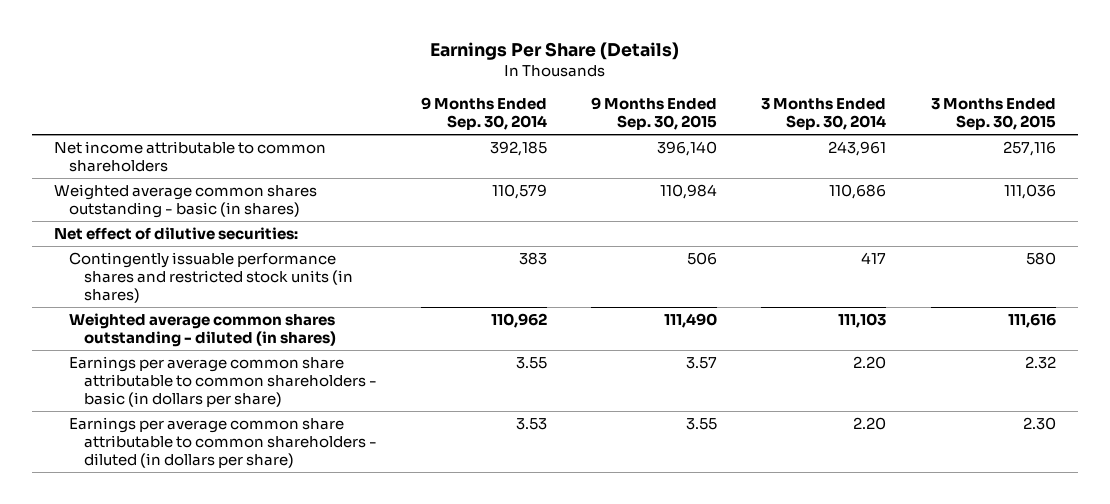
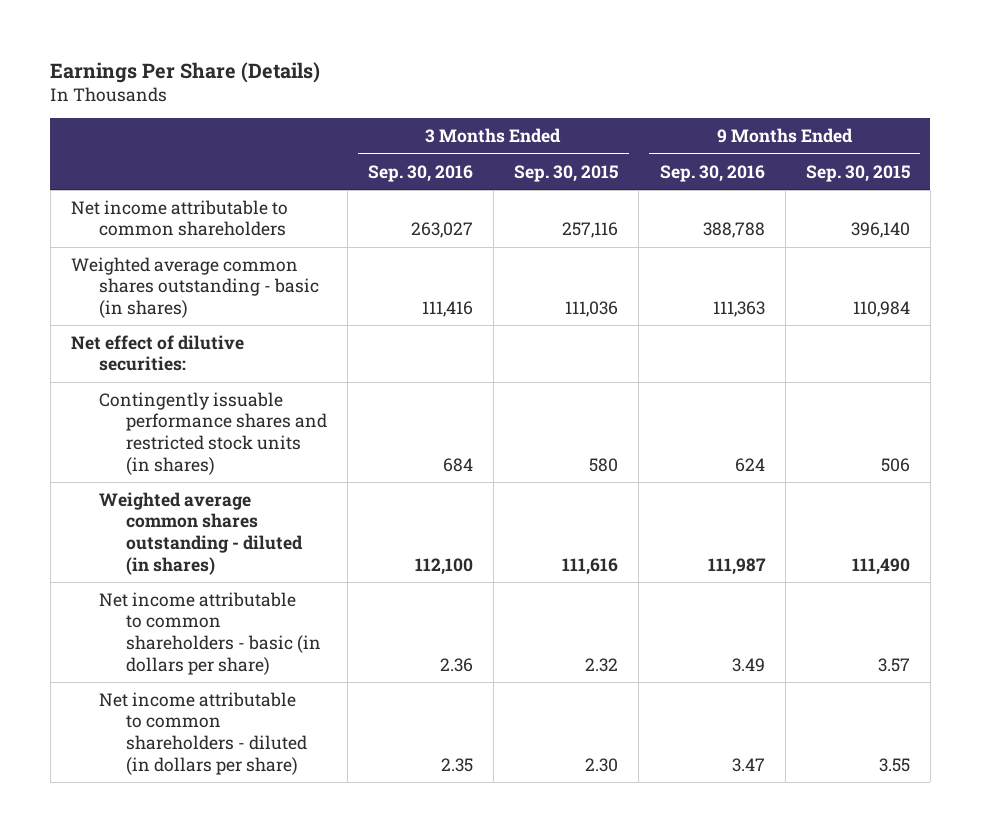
- | 9 Months Ended Sep. 30, 2014 | 9 Months Ended Sep. 30, 2015 | 3 Months Ended Sep. 30, 2014 | 3 Months Ended Sep. 30, 2015
+ | 3 Months Ended Sep. 30, 2016 | 3 Months Ended Sep. 30, 2015 | 9 Months Ended Sep. 30, 2016 | 9 Months Ended Sep. 30, 2015
- Earnings per average common share attributable to common shareholders - basic (in dollars per share) | 3.55 | 3.57 | 2.20 | 2.32
- Earnings per average common share attributable to common shareholders - diluted (in dollars per share) | 3.53 | 3.55 | 2.20 | 2.30
+ Net income attributable to common shareholders - basic (in dollars per share) | 2.36 | 2.32 | 3.49 | 3.57
+ Net income attributable to common shareholders - diluted (in dollars per share) | 2.35 | 2.30 | 3.47 | 3.55

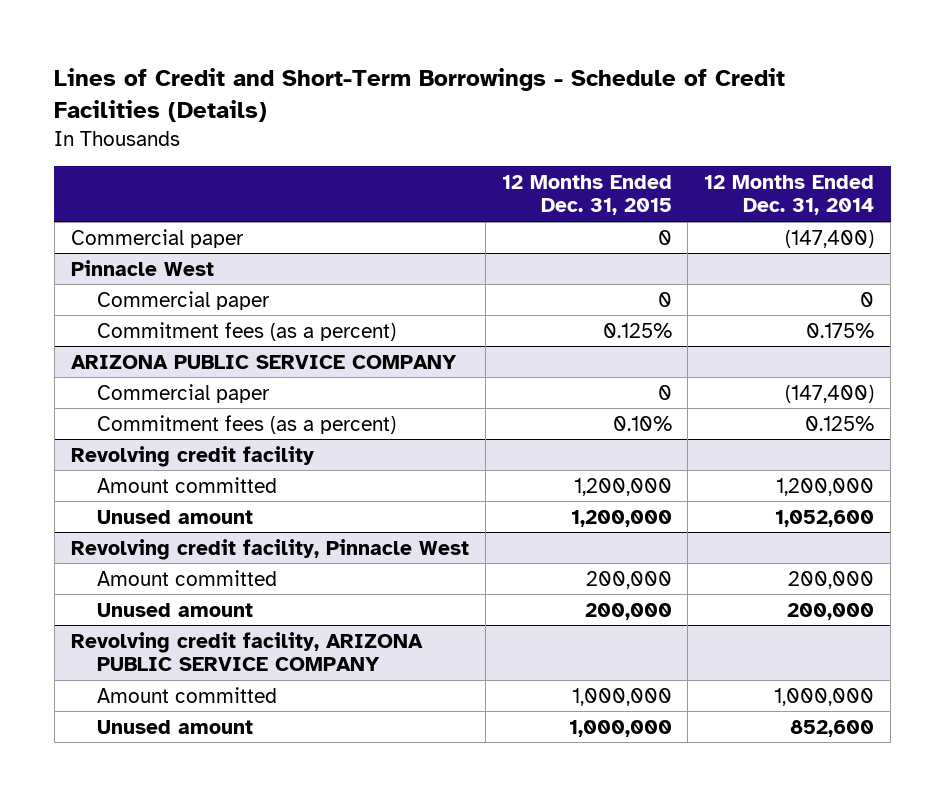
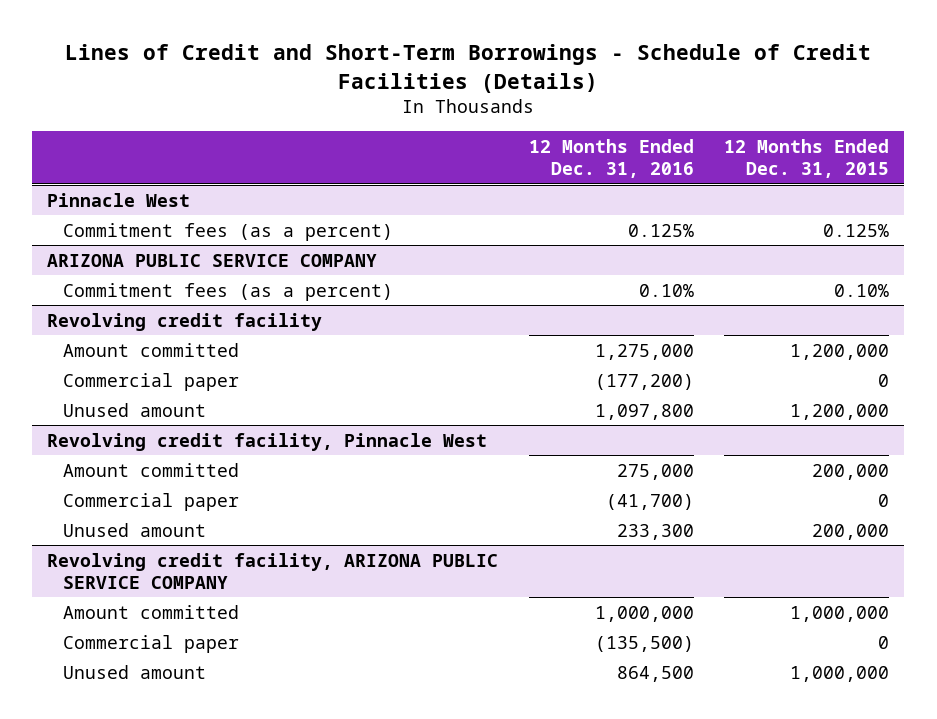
- | 12 Months Ended Dec. 31, 2015 | 12 Months Ended Dec. 31, 2014
+ | 12 Months Ended Dec. 31, 2016 | 12 Months Ended Dec. 31, 2015
- Commercial paper | 0 | (147,400)
@ Pinnacle West
- Commercial paper | 0 | 0
@ ARIZONA PUBLIC SERVICE COMPANY
- Commercial paper | 0 | (147,400)
@ Revolving credit facility
+ Commercial paper | (177,200) | 0
@ Revolving credit facility, Pinnacle West
+ Commercial paper | (41,700) | 0
@ Revolving credit facility, ARIZONA PUBLIC SERVICE COMPANY
+ Commercial paper | (135,500) | 0

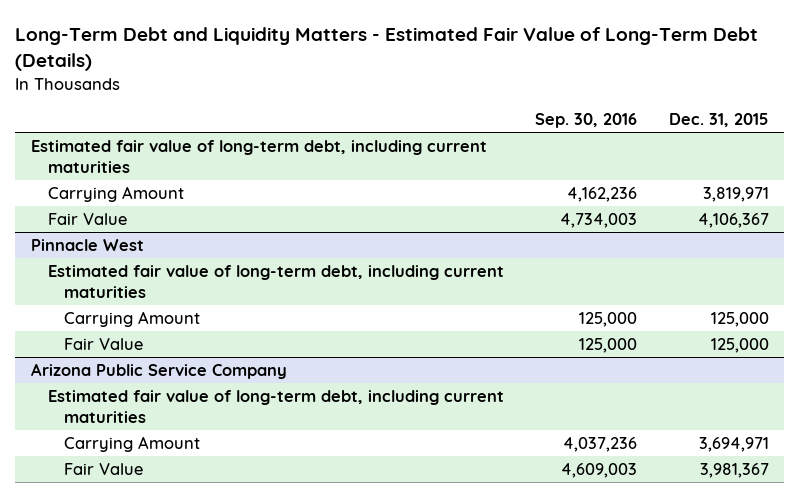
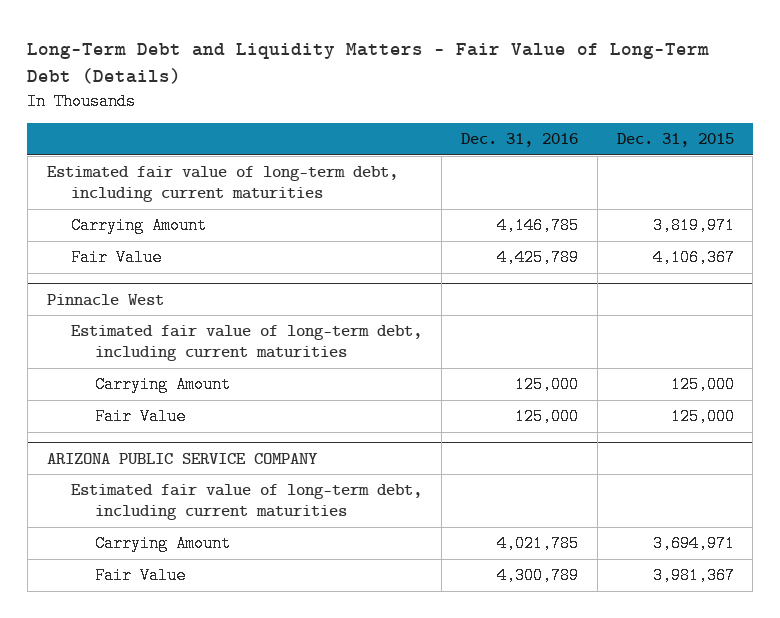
- Long-Term Debt and Liquidity Matters - Estimated Fair Value of Long-Term Debt (Details)
+ Long-Term Debt and Liquidity Matters - Fair Value of Long-Term Debt (Details)
- | Sep. 30, 2016 | Dec. 31, 2015
+ | Dec. 31, 2016 | Dec. 31, 2015
- Arizona Public Service Company
+ ARIZONA PUBLIC SERVICE COMPANY

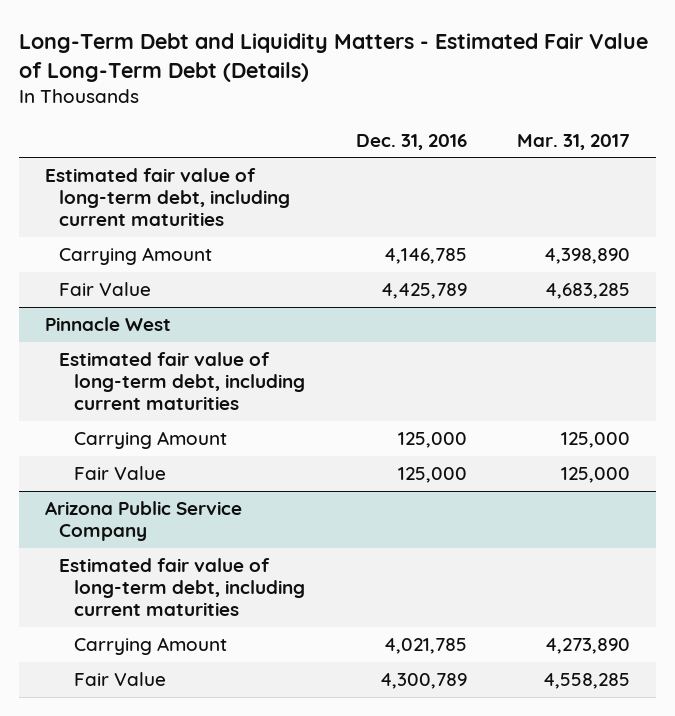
- Long-Term Debt and Liquidity Matters - Fair Value of Long-Term Debt (Details)
+ Long-Term Debt and Liquidity Matters - Estimated Fair Value of Long-Term Debt (Details)
- | Dec. 31, 2016 | Dec. 31, 2015
+ | Dec. 31, 2016 | Mar. 31, 2017
- ARIZONA PUBLIC SERVICE COMPANY
+ Arizona Public Service Company

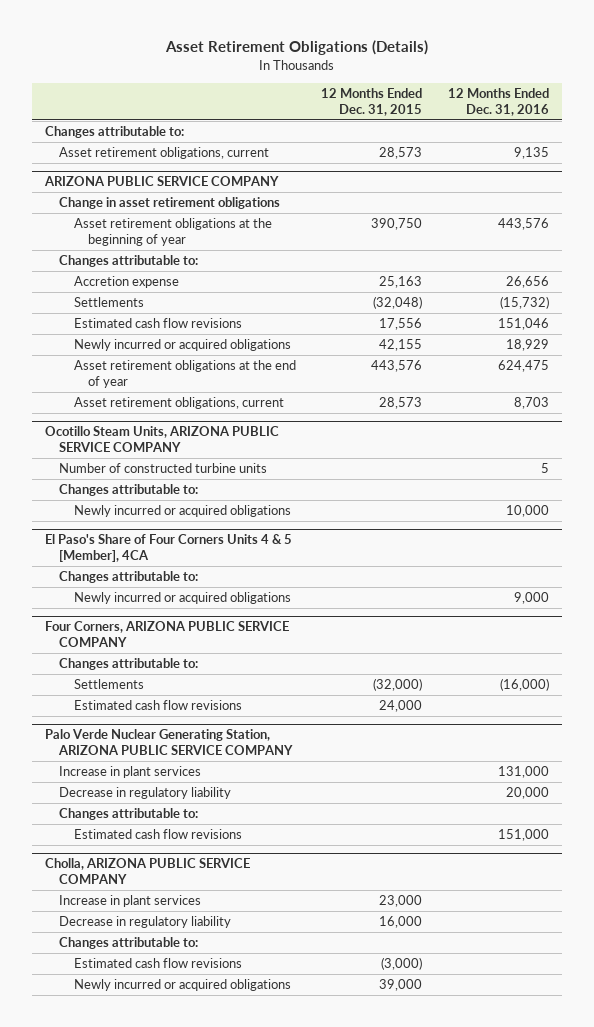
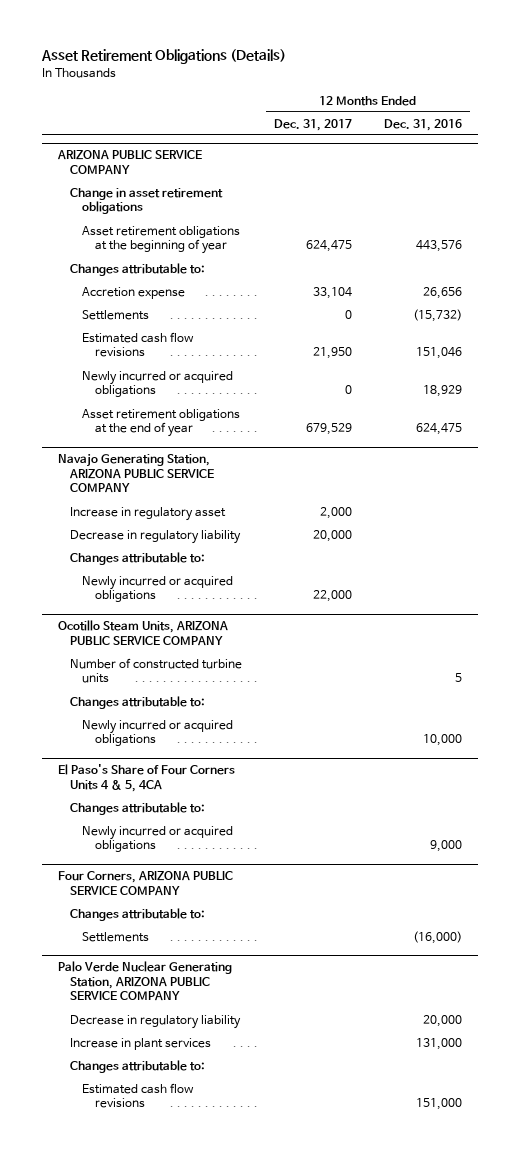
- | 12 Months Ended Dec. 31, 2015 | 12 Months Ended Dec. 31, 2016
+ | 12 Months Ended Dec. 31, 2017 | 12 Months Ended Dec. 31, 2016
- Changes attributable to:
- Asset retirement obligations, current | 28,573 | 9,135
@ ARIZONA PUBLIC SERVICE COMPANY
- Asset retirement obligations, current | 28,573 | 8,703
+ Navajo Generating Station, ARIZONA PUBLIC SERVICE COMPANY
+ Increase in regulatory asset | 2,000 |
+ Decrease in regulatory liability | 20,000 |
+ Changes attributable to:
+ Newly incurred or acquired obligations | 22,000 |
- El Paso's Share of Four Corners Units 4 & 5 [Member], 4CA
+ El Paso's Share of Four Corners Units 4 & 5, 4CA
@ Four Corners, ARIZONA PUBLIC SERVICE COMPANY
- Estimated cash flow revisions | 24,000 |
@ Palo Verde Nuclear Generating Station, ARIZONA PUBLIC SERVICE COMPANY
moved down: Increase in plant services | | 131,000
- Cholla, ARIZONA PUBLIC SERVICE COMPANY
- Increase in plant services | 23,000 |
- Decrease in regulatory liability | 16,000 |
- Changes attributable to:
- Estimated cash flow revisions | (3,000) |
- Newly incurred or acquired obligations | 39,000 |

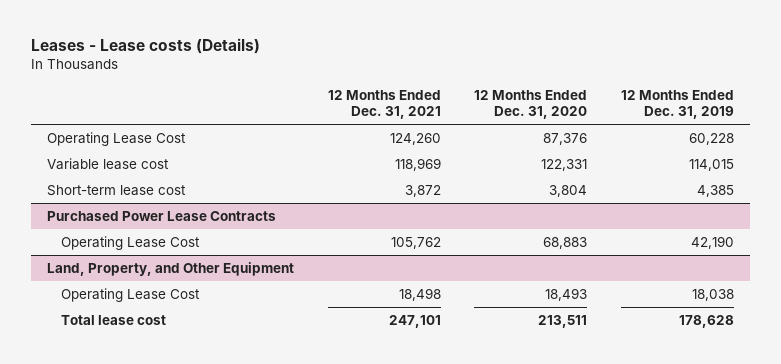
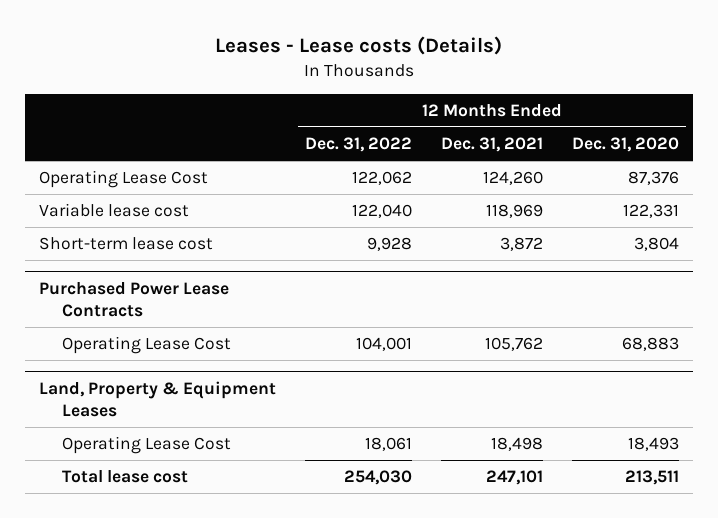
- | 12 Months Ended Dec. 31, 2021 | 12 Months Ended Dec. 31, 2020 | 12 Months Ended Dec. 31, 2019
+ | 12 Months Ended Dec. 31, 2022 | 12 Months Ended Dec. 31, 2021 | 12 Months Ended Dec. 31, 2020
- Land, Property, and Other Equipment
+ Land, Property & Equipment Leases

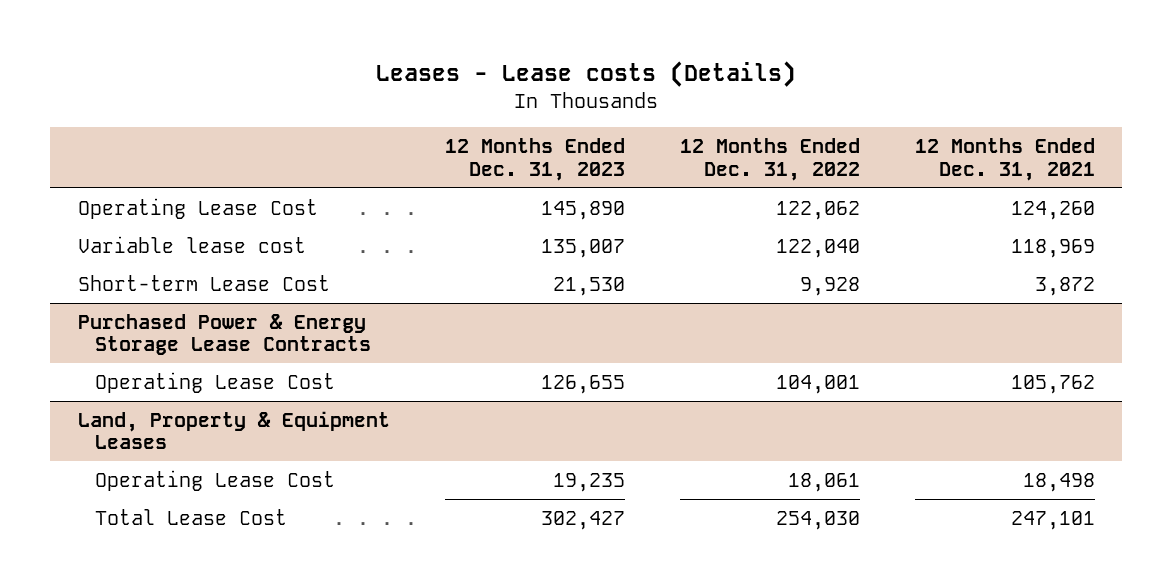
- | 12 Months Ended Dec. 31, 2022 | 12 Months Ended Dec. 31, 2021 | 12 Months Ended Dec. 31, 2020
+ | 12 Months Ended Dec. 31, 2023 | 12 Months Ended Dec. 31, 2022 | 12 Months Ended Dec. 31, 2021
- Short-term lease cost | 9,928 | 3,872 | 3,804
- Purchased Power Lease Contracts
+ Short-term Lease Cost | 21,530 | 9,928 | 3,872
+ Purchased Power & Energy Storage Lease Contracts
@ Land, Property & Equipment Leases
- Total lease cost | 254,030 | 247,101 | 213,511
+ Total Lease Cost | 302,427 | 254,030 | 247,101

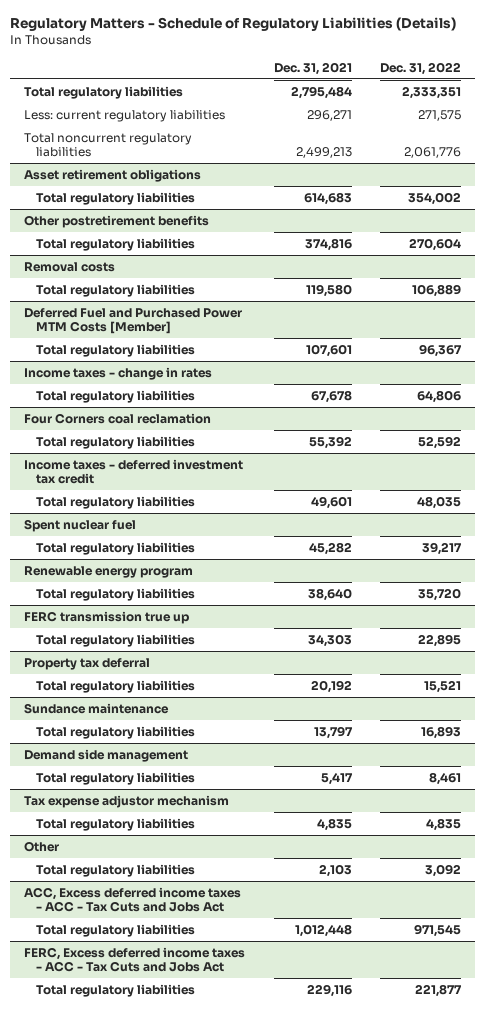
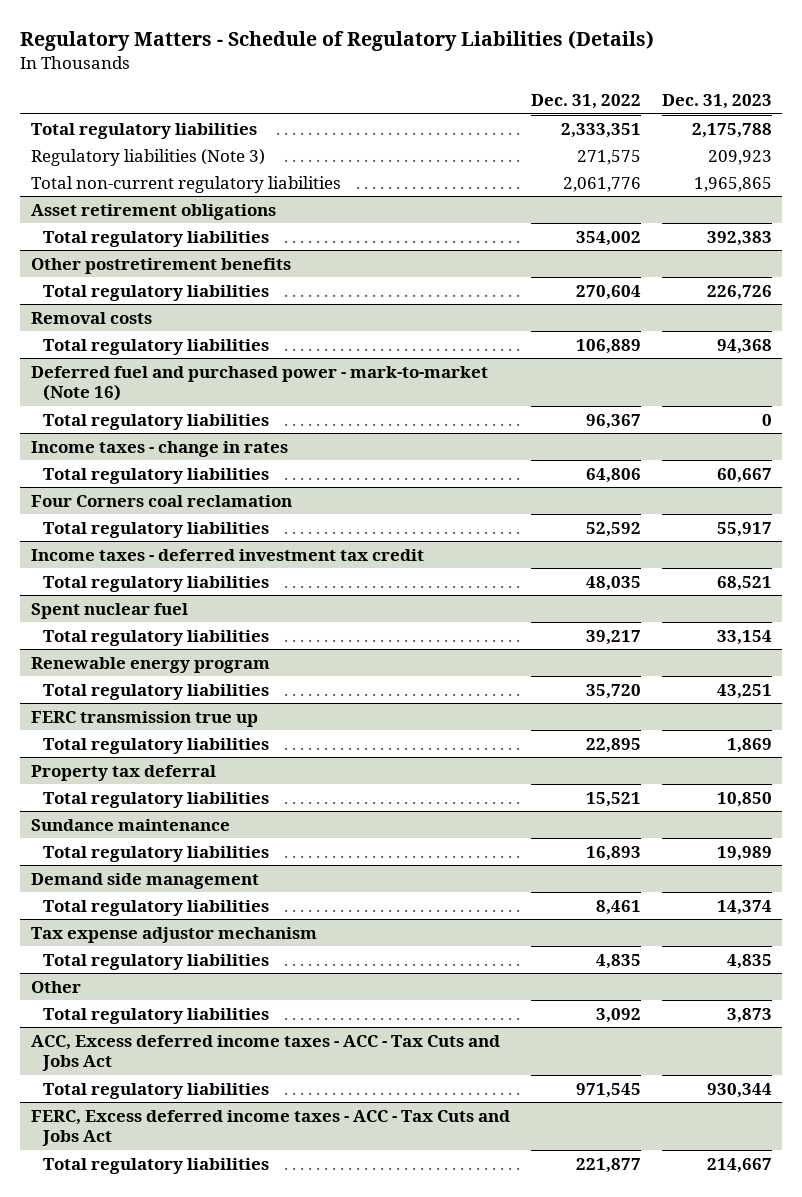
- | Dec. 31, 2021 | Dec. 31, 2022
+ | Dec. 31, 2022 | Dec. 31, 2023
- Less: current regulatory liabilities | 296,271 | 271,575
- Total noncurrent regulatory liabilities | 2,499,213 | 2,061,776
+ Regulatory liabilities (Note 3) | 271,575 | 209,923
+ Total non-current regulatory liabilities | 2,061,776 | 1,965,865
- Deferred Fuel and Purchased Power MTM Costs [Member]
+ Deferred fuel and purchased power - mark-to-market (Note 16)

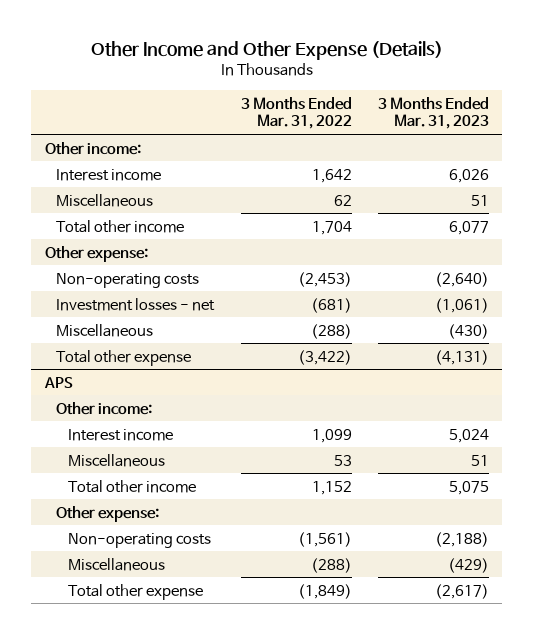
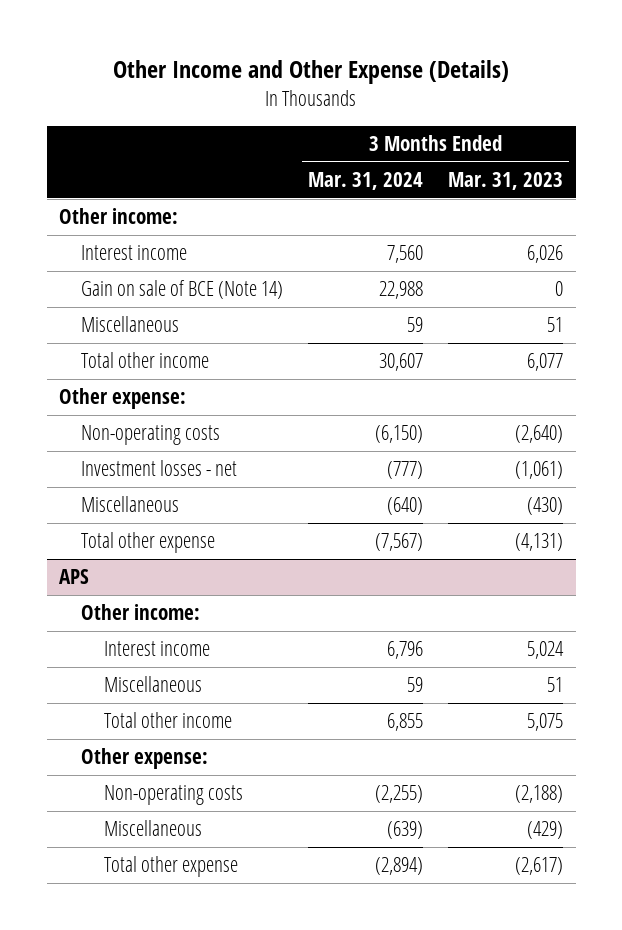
- | 3 Months Ended Mar. 31, 2022 | 3 Months Ended Mar. 31, 2023
+ | 3 Months Ended Mar. 31, 2024 | 3 Months Ended Mar. 31, 2023
+ Gain on sale of BCE (Note 14) | 22,988 | 0

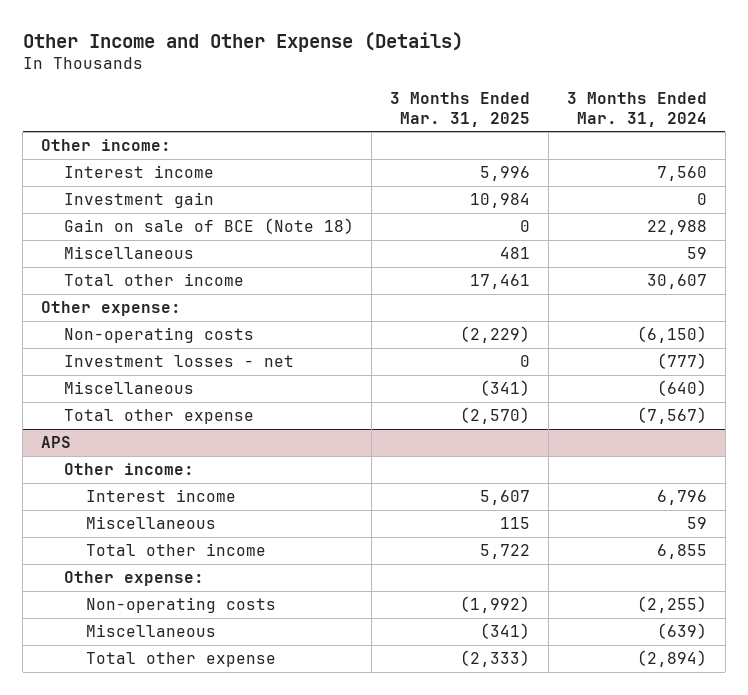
- | 3 Months Ended Mar. 31, 2024 | 3 Months Ended Mar. 31, 2023
+ | 3 Months Ended Mar. 31, 2025 | 3 Months Ended Mar. 31, 2024
- Gain on sale of BCE (Note 14) | 22,988 | 0
+ Investment gain | 10,984 | 0
+ Gain on sale of BCE (Note 18) | 0 | 22,988

